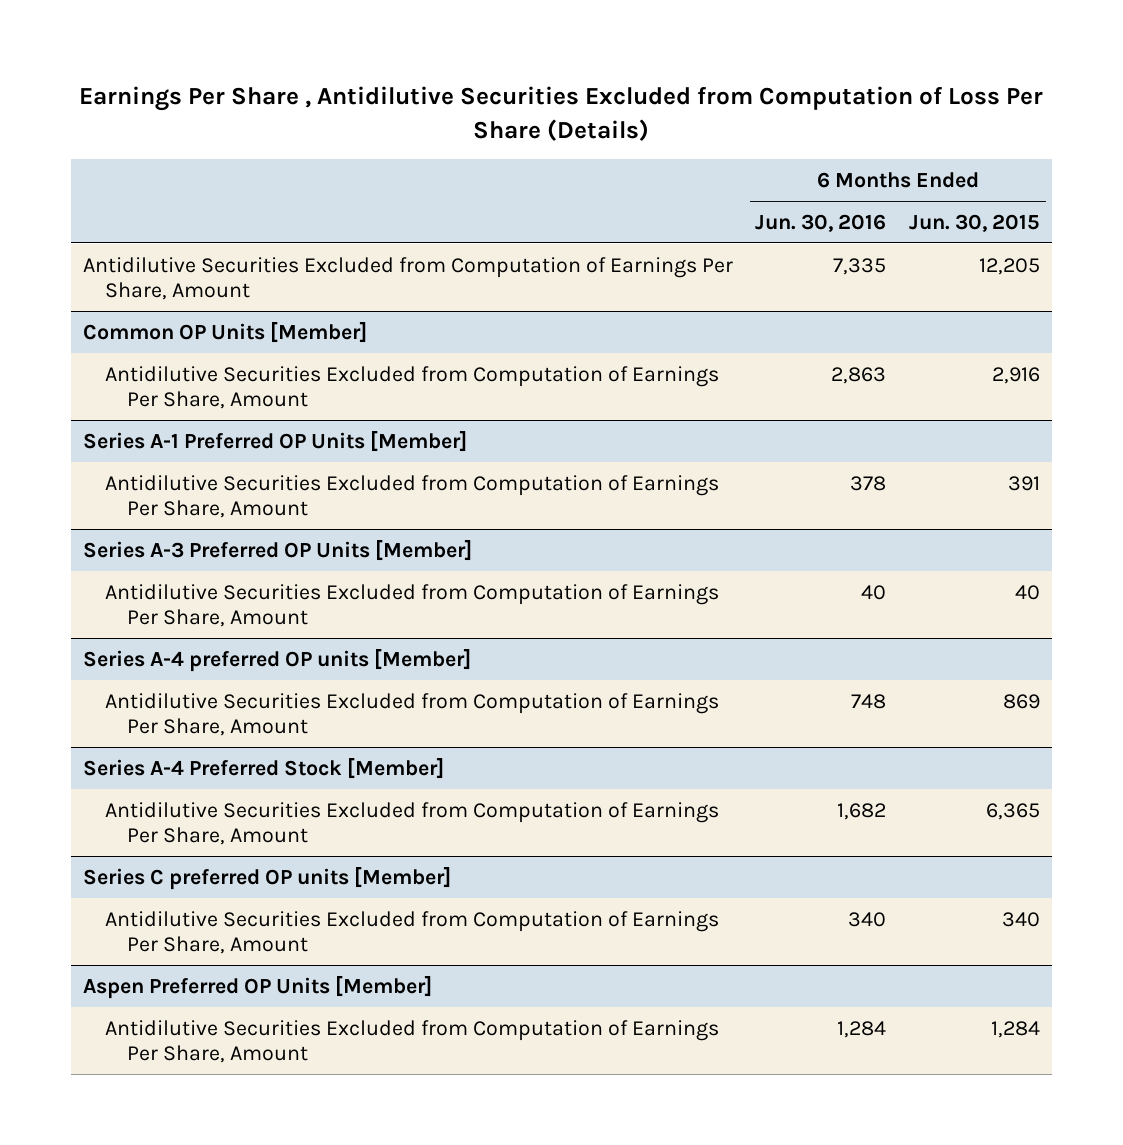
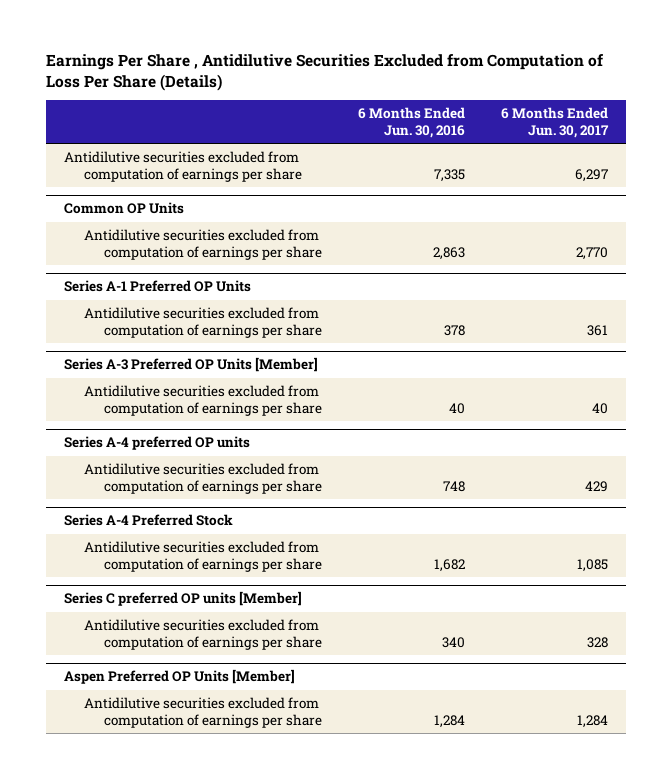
- | 6 Months Ended Jun. 30, 2016 | 6 Months Ended Jun. 30, 2015
+ | 6 Months Ended Jun. 30, 2016 | 6 Months Ended Jun. 30, 2017
- Antidilutive Securities Excluded from Computation of Earnings Per Share, Amount | 7,335 | 12,205
- Common OP Units [Member]
- Antidilutive Securities Excluded from Computation of Earnings Per Share, Amount | 2,863 | 2,916
- Series A-1 Preferred OP Units [Member]
- Antidilutive Securities Excluded from Computation of Earnings Per Share, Amount | 378 | 391
+ Antidilutive securities excluded from computation of earnings per share | 7,335 | 6,297
+ Common OP Units
+ Antidilutive securities excluded from computation of earnings per share | 2,863 | 2,770
+ Series A-1 Preferred OP Units
+ Antidilutive securities excluded from computation of earnings per share | 378 | 361
@ Series A-3 Preferred OP Units [Member]
- Antidilutive Securities Excluded from Computation of Earnings Per Share, Amount | 40 | 40
- Series A-4 preferred OP units [Member]
- Antidilutive Securities Excluded from Computation of Earnings Per Share, Amount | 748 | 869
- Series A-4 Preferred Stock [Member]
- Antidilutive Securities Excluded from Computation of Earnings Per Share, Amount | 1,682 | 6,365
@ Series A-3 Preferred OP Units [Member]
+ Antidilutive securities excluded from computation of earnings per share | 40 | 40
+ Series A-4 preferred OP units
+ Antidilutive securities excluded from computation of earnings per share | 748 | 429
+ Series A-4 Preferred Stock
+ Antidilutive securities excluded from computation of earnings per share | 1,682 | 1,085
@ Series C preferred OP units [Member]
- Antidilutive Securities Excluded from Computation of Earnings Per Share, Amount | 340 | 340
+ Antidilutive securities excluded from computation of earnings per share | 340 | 328
@ Aspen Preferred OP Units [Member]
- Antidilutive Securities Excluded from Computation of Earnings Per Share, Amount | 1,284 | 1,284
+ Antidilutive securities excluded from computation of earnings per share | 1,284 | 1,284

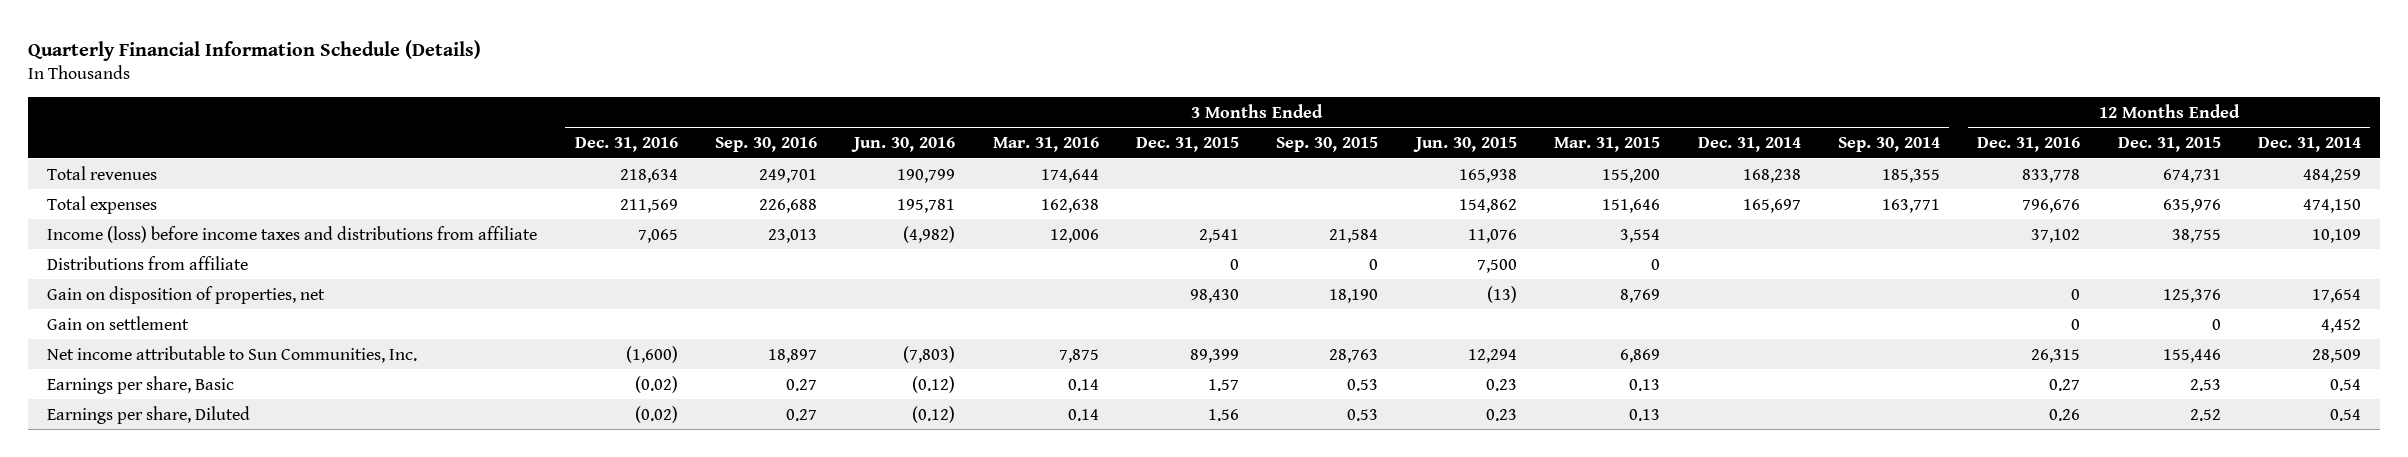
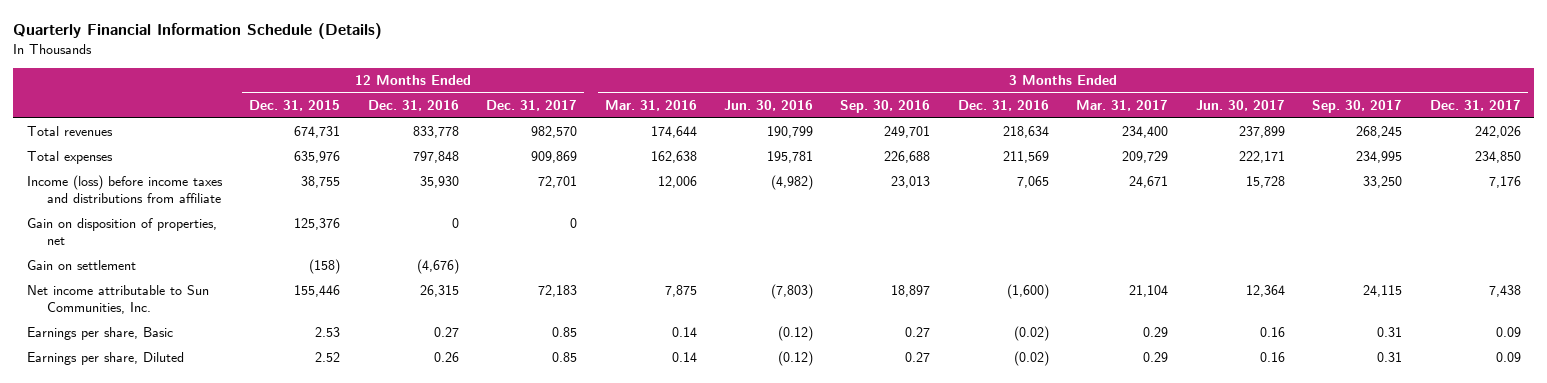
- | 3 Months Ended Dec. 31, 2016 | 3 Months Ended Sep. 30, 2016 | 3 Months Ended Jun. 30, 2016 | 3 Months Ended Mar. 31, 2016 | 3 Months Ended Dec. 31, 2015 | 3 Months Ended Sep. 30, 2015 | 3 Months Ended Jun. 30, 2015 | 3 Months Ended Mar. 31, 2015 | 3 Months Ended Dec. 31, 2014 | 3 Months Ended Sep. 30, 2014 | 12 Months Ended Dec. 31, 2016 | 12 Months Ended Dec. 31, 2015 | 12 Months Ended Dec. 31, 2014
+ | 12 Months Ended Dec. 31, 2015 | 12 Months Ended Dec. 31, 2016 | 12 Months Ended Dec. 31, 2017 | 3 Months Ended Mar. 31, 2016 | 3 Months Ended Jun. 30, 2016 | 3 Months Ended Sep. 30, 2016 | 3 Months Ended Dec. 31, 2016 | 3 Months Ended Mar. 31, 2017 | 3 Months Ended Jun. 30, 2017 | 3 Months Ended Sep. 30, 2017 | 3 Months Ended Dec. 31, 2017
- Total expenses | 211,569 | 226,688 | 195,781 | 162,638 | | | 154,862 | 151,646 | 165,697 | 163,771 | 796,676 | 635,976 | 474,150
- Income (loss) before income taxes and distributions from affiliate | 7,065 | 23,013 | (4,982) | 12,006 | 2,541 | 21,584 | 11,076 | 3,554 | | | 37,102 | 38,755 | 10,109
- Distributions from affiliate | | | | | 0 | 0 | 7,500 | 0 | | | | |
+ Total expenses | 635,976 | 797,848 | 909,869 | 162,638 | 195,781 | 226,688 | 211,569 | 209,729 | 222,171 | 234,995 | 234,850
+ Income (loss) before income taxes and distributions from affiliate | 38,755 | 35,930 | 72,701 | 12,006 | (4,982) | 23,013 | 7,065 | 24,671 | 15,728 | 33,250 | 7,176
- Gain on settlement | | | | | | | | | | | 0 | 0 | 4,452
+ Gain on settlement | (158) | (4,676) | | | | | | | | |

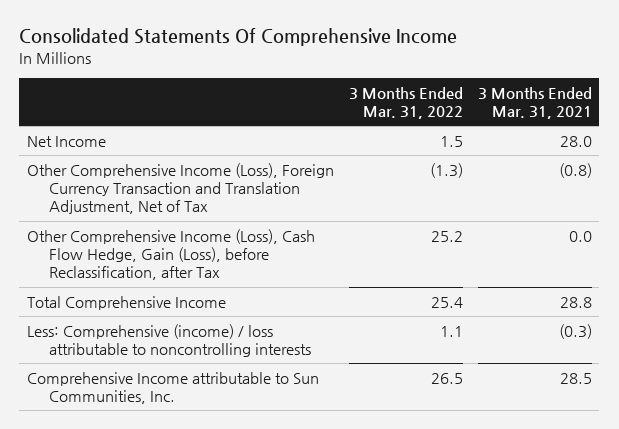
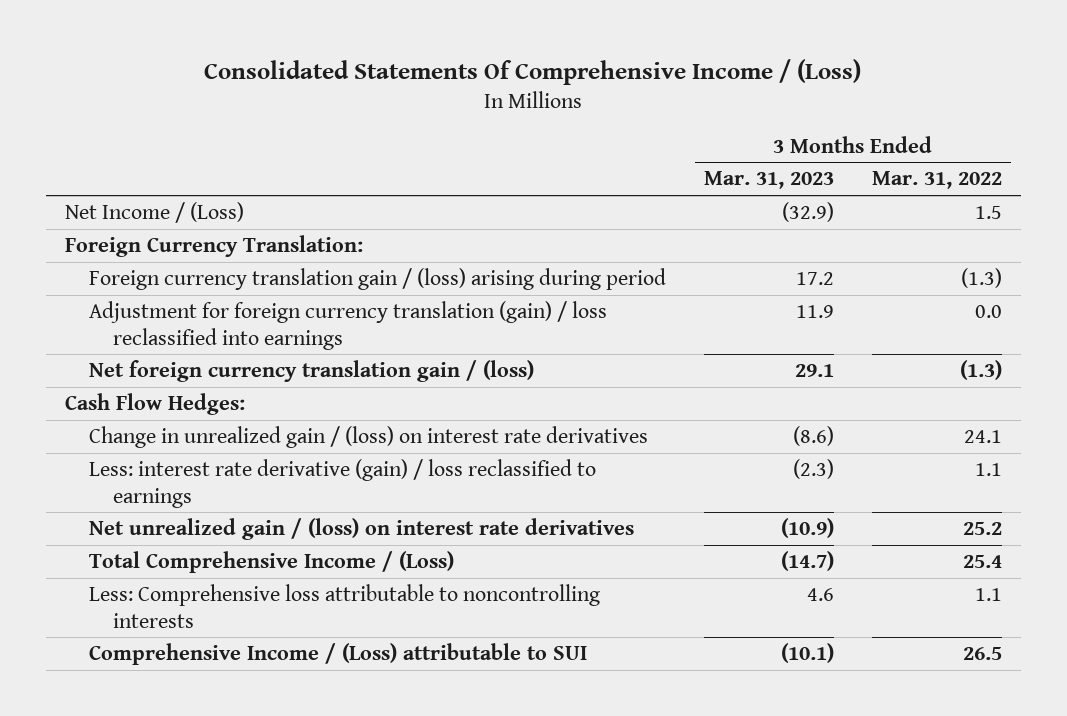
- Consolidated Statements Of Comprehensive Income
+ Consolidated Statements Of Comprehensive Income / (Loss)
- | 3 Months Ended Mar. 31, 2022 | 3 Months Ended Mar. 31, 2021
+ | 3 Months Ended Mar. 31, 2023 | 3 Months Ended Mar. 31, 2022
- Net Income | 1.5 | 28.0
- Other Comprehensive Income (Loss), Foreign Currency Transaction and Translation Adjustment, Net of Tax | (1.3) | (0.8)
- Other Comprehensive Income (Loss), Cash Flow Hedge, Gain (Loss), before Reclassification, after Tax | 25.2 | 0.0
- Total Comprehensive Income | 25.4 | 28.8
- Less: Comprehensive (income) / loss attributable to noncontrolling interests | 1.1 | (0.3)
- Comprehensive Income attributable to Sun Communities, Inc. | 26.5 | 28.5
+ Net Income / (Loss) | (32.9) | 1.5
+ Foreign Currency Translation:
+ Foreign currency translation gain / (loss) arising during period | 17.2 | (1.3)
+ Adjustment for foreign currency translation (gain) / loss reclassified into earnings | 11.9 | 0.0
+ Net foreign currency translation gain / (loss) | 29.1 | (1.3)
+ Cash Flow Hedges:
+ Change in unrealized gain / (loss) on interest rate derivatives | (8.6) | 24.1
+ Less: interest rate derivative (gain) / loss reclassified to earnings | (2.3) | 1.1
+ Net unrealized gain / (loss) on interest rate derivatives | (10.9) | 25.2
+ Total Comprehensive Income / (Loss) | (14.7) | 25.4
+ Less: Comprehensive loss attributable to noncontrolling interests | 4.6 | 1.1
+ Comprehensive Income / (Loss) attributable to SUI | (10.1) | 26.5

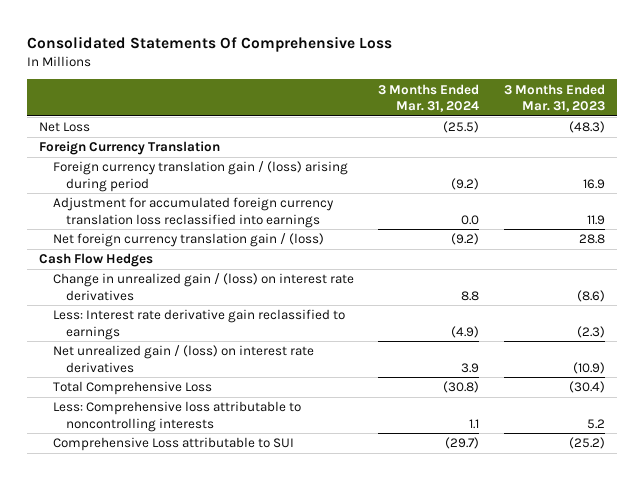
- Consolidated Statements Of Comprehensive Income / (Loss)
+ Consolidated Statements Of Comprehensive Loss
- | 3 Months Ended Mar. 31, 2023 | 3 Months Ended Mar. 31, 2022
+ | 3 Months Ended Mar. 31, 2024 | 3 Months Ended Mar. 31, 2023
- Net Income / (Loss) | (32.9) | 1.5
- Foreign Currency Translation:
- Foreign currency translation gain / (loss) arising during period | 17.2 | (1.3)
- Adjustment for foreign currency translation (gain) / loss reclassified into earnings | 11.9 | 0.0
- Net foreign currency translation gain / (loss) | 29.1 | (1.3)
- Cash Flow Hedges:
+ Net Loss | (25.5) | (48.3)
+ Foreign Currency Translation
+ Foreign currency translation gain / (loss) arising during period | (9.2) | 16.9
+ Adjustment for accumulated foreign currency translation loss reclassified into earnings | 0.0 | 11.9
+ Net foreign currency translation gain / (loss) | (9.2) | 28.8
+ Cash Flow Hedges
- Less: interest rate derivative (gain) / loss reclassified to earnings | (2.3) | 1.1
+ Less: Interest rate derivative gain reclassified to earnings | (4.9) | (2.3)
- Total Comprehensive Income / (Loss) | (14.7) | 25.4
- Less: Comprehensive loss attributable to noncontrolling interests | 4.6 | 1.1
- Comprehensive Income / (Loss) attributable to SUI | (10.1) | 26.5
+ Total Comprehensive Loss | (30.8) | (30.4)
+ Less: Comprehensive loss attributable to noncontrolling interests | 1.1 | 5.2
+ Comprehensive Loss attributable to SUI | (29.7) | (25.2)

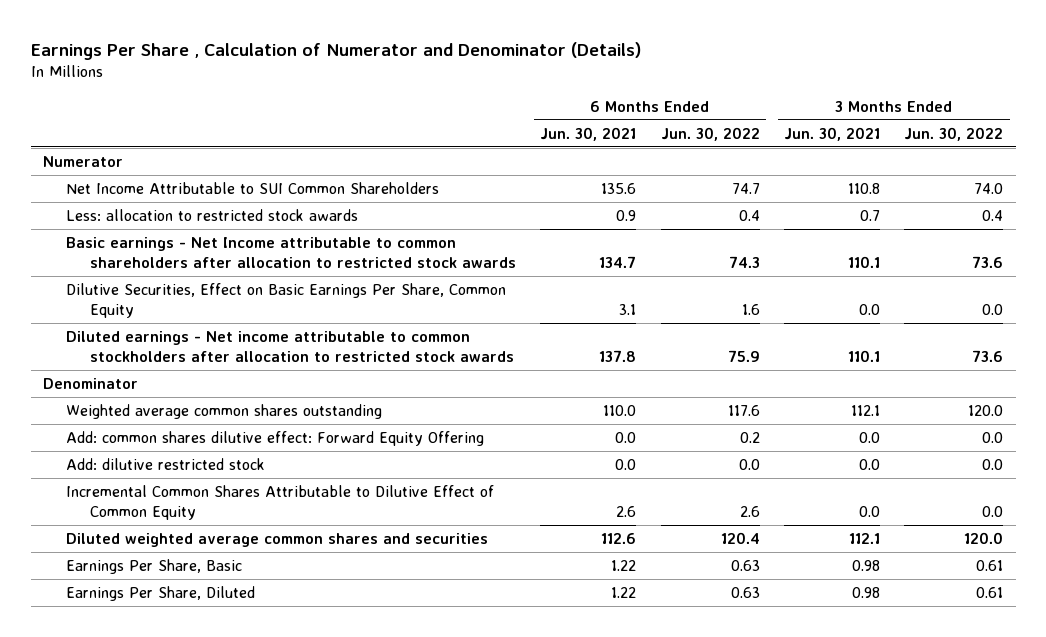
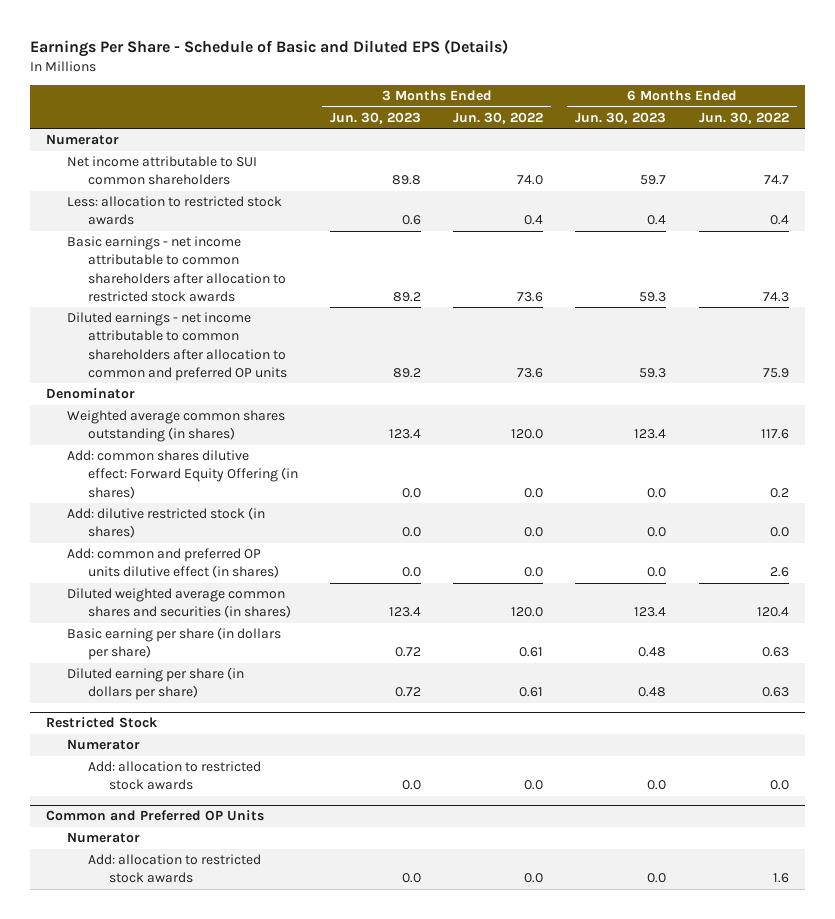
- Earnings Per Share , Calculation of Numerator and Denominator (Details)
+ Earnings Per Share - Schedule of Basic and Diluted EPS (Details)
- | 6 Months Ended Jun. 30, 2021 | 6 Months Ended Jun. 30, 2022 | 3 Months Ended Jun. 30, 2021 | 3 Months Ended Jun. 30, 2022
+ | 3 Months Ended Jun. 30, 2023 | 3 Months Ended Jun. 30, 2022 | 6 Months Ended Jun. 30, 2023 | 6 Months Ended Jun. 30, 2022
- Net Income Attributable to SUI Common Shareholders | 135.6 | 74.7 | 110.8 | 74.0
+ Net income attributable to SUI common shareholders | 89.8 | 74.0 | 59.7 | 74.7
- Basic earnings - Net Income attributable to common shareholders after allocation to restricted stock awards | 134.7 | 74.3 | 110.1 | 73.6
- Dilutive Securities, Effect on Basic Earnings Per Share, Common Equity | 3.1 | 1.6 | 0.0 | 0.0
- Diluted earnings - Net income attributable to common stockholders after allocation to restricted stock awards | 137.8 | 75.9 | 110.1 | 73.6
+ Basic earnings - net income attributable to common shareholders after allocation to restricted stock awards | 89.2 | 73.6 | 59.3 | 74.3
+ Diluted earnings - net income attributable to common shareholders after allocation to common and preferred OP units | 89.2 | 73.6 | 59.3 | 75.9
- Weighted average common shares outstanding | 110.0 | 117.6 | 112.1 | 120.0
- Add: common shares dilutive effect: Forward Equity Offering | 0.0 | 0.2 | 0.0 | 0.0
- Add: dilutive restricted stock | 0.0 | 0.0 | 0.0 | 0.0
- Incremental Common Shares Attributable to Dilutive Effect of Common Equity | 2.6 | 2.6 | 0.0 | 0.0
- Diluted weighted average common shares and securities | 112.6 | 120.4 | 112.1 | 120.0
- Earnings Per Share, Basic | 1.22 | 0.63 | 0.98 | 0.61
- Earnings Per Share, Diluted | 1.22 | 0.63 | 0.98 | 0.61
+ Weighted average common shares outstanding (in shares) | 123.4 | 120.0 | 123.4 | 117.6
+ Add: common shares dilutive effect: Forward Equity Offering (in shares) | 0.0 | 0.0 | 0.0 | 0.2
+ Add: dilutive restricted stock (in shares) | 0.0 | 0.0 | 0.0 | 0.0
+ Add: common and preferred OP units dilutive effect (in shares) | 0.0 | 0.0 | 0.0 | 2.6
+ Diluted weighted average common shares and securities (in shares) | 123.4 | 120.0 | 123.4 | 120.4
+ Basic earning per share (in dollars per share) | 0.72 | 0.61 | 0.48 | 0.63
+ Diluted earning per share (in dollars per share) | 0.72 | 0.61 | 0.48 | 0.63
+ Restricted Stock
+ Numerator
+ Add: allocation to restricted stock awards | 0.0 | 0.0 | 0.0 | 0.0
+ Common and Preferred OP Units
+ Numerator
+ Add: allocation to restricted stock awards | 0.0 | 0.0 | 0.0 | 1.6

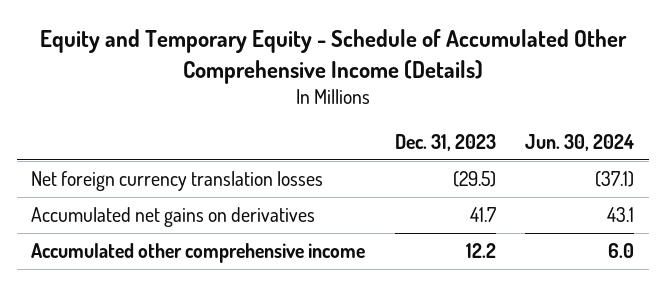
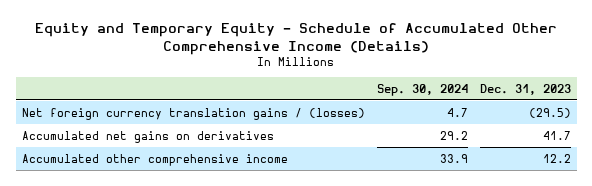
- | Dec. 31, 2023 | Jun. 30, 2024
+ | Sep. 30, 2024 | Dec. 31, 2023
- Net foreign currency translation losses | (29.5) | (37.1)
+ Net foreign currency translation gains / (losses) | 4.7 | (29.5)

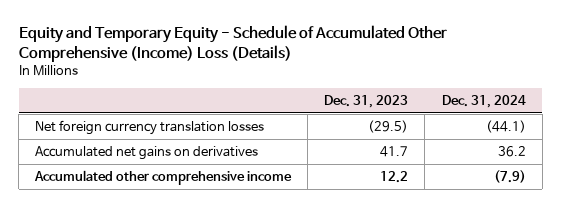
- Equity and Temporary Equity - Schedule of Accumulated Other Comprehensive Income (Details)
+ Equity and Temporary Equity - Schedule of Accumulated Other Comprehensive (Income) Loss (Details)
- | Sep. 30, 2024 | Dec. 31, 2023
+ | Dec. 31, 2023 | Dec. 31, 2024
- Net foreign currency translation gains / (losses) | 4.7 | (29.5)
+ Net foreign currency translation losses | (29.5) | (44.1)

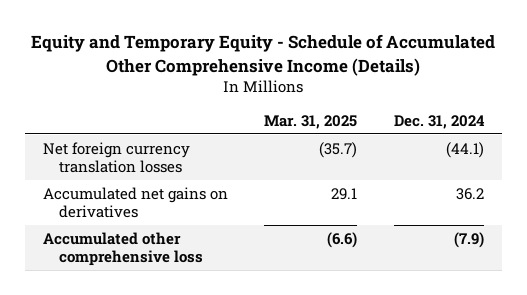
- Equity and Temporary Equity - Schedule of Accumulated Other Comprehensive (Income) Loss (Details)
+ Equity and Temporary Equity - Schedule of Accumulated Other Comprehensive Income (Details)
- | Dec. 31, 2023 | Dec. 31, 2024
+ | Mar. 31, 2025 | Dec. 31, 2024
- Accumulated other comprehensive income | 12.2 | (7.9)
+ Accumulated other comprehensive loss | (6.6) | (7.9)

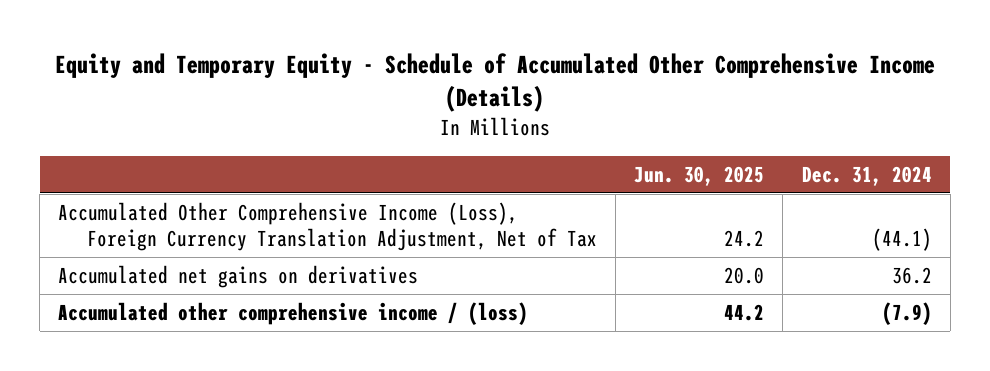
- | Mar. 31, 2025 | Dec. 31, 2024
+ | Jun. 30, 2025 | Dec. 31, 2024
- Net foreign currency translation losses | (35.7) | (44.1)
+ Accumulated Other Comprehensive Income (Loss), Foreign Currency Translation Adjustment, Net of Tax | 24.2 | (44.1)
- Accumulated other comprehensive loss | (6.6) | (7.9)
+ Accumulated other comprehensive income / (loss) | 44.2 | (7.9)

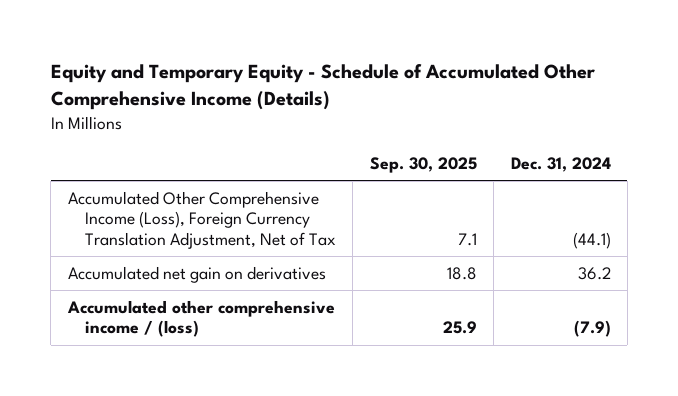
- | Jun. 30, 2025 | Dec. 31, 2024
+ | Sep. 30, 2025 | Dec. 31, 2024
- Accumulated net gains on derivatives | 20.0 | 36.2
+ Accumulated net gain on derivatives | 18.8 | 36.2

